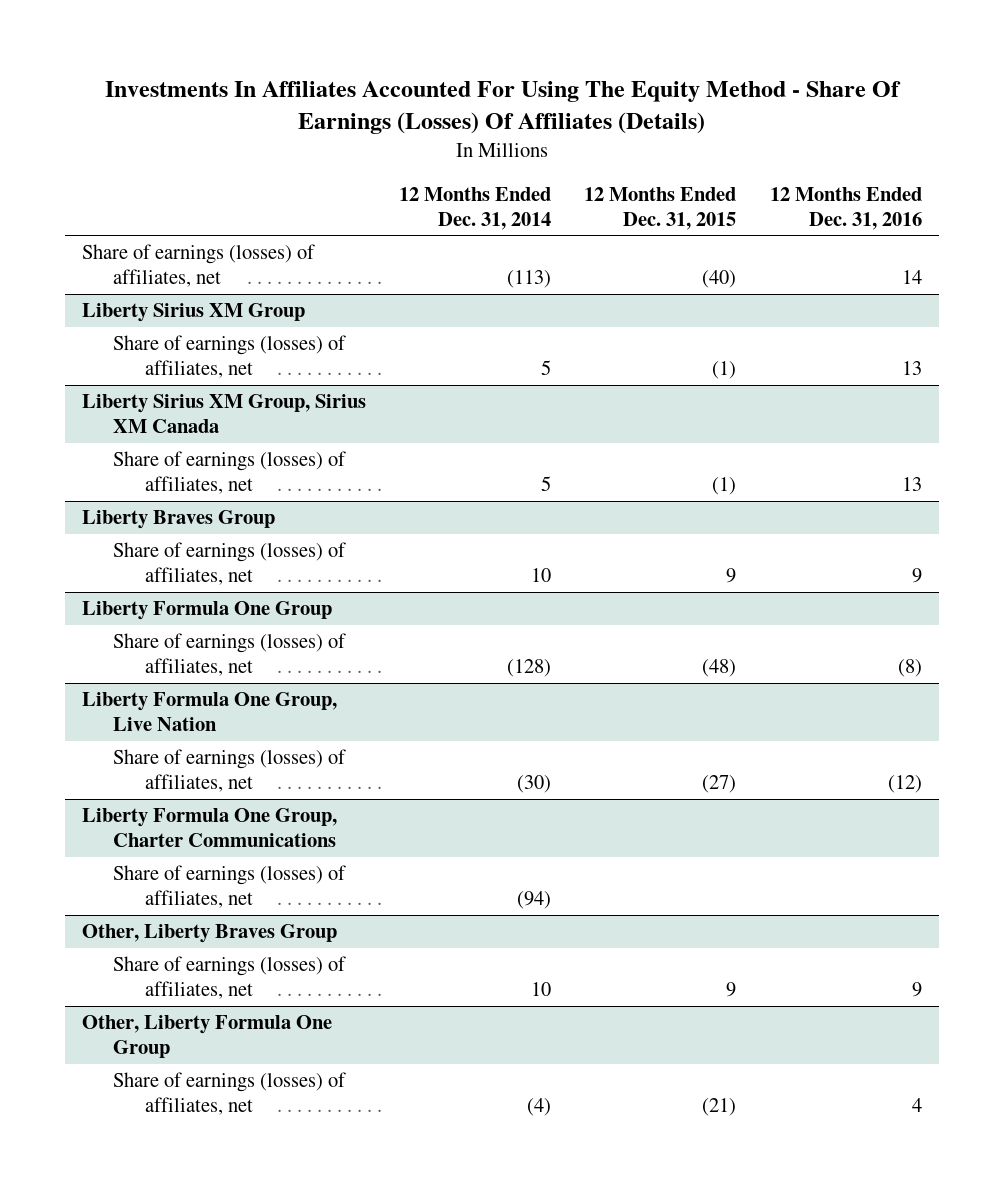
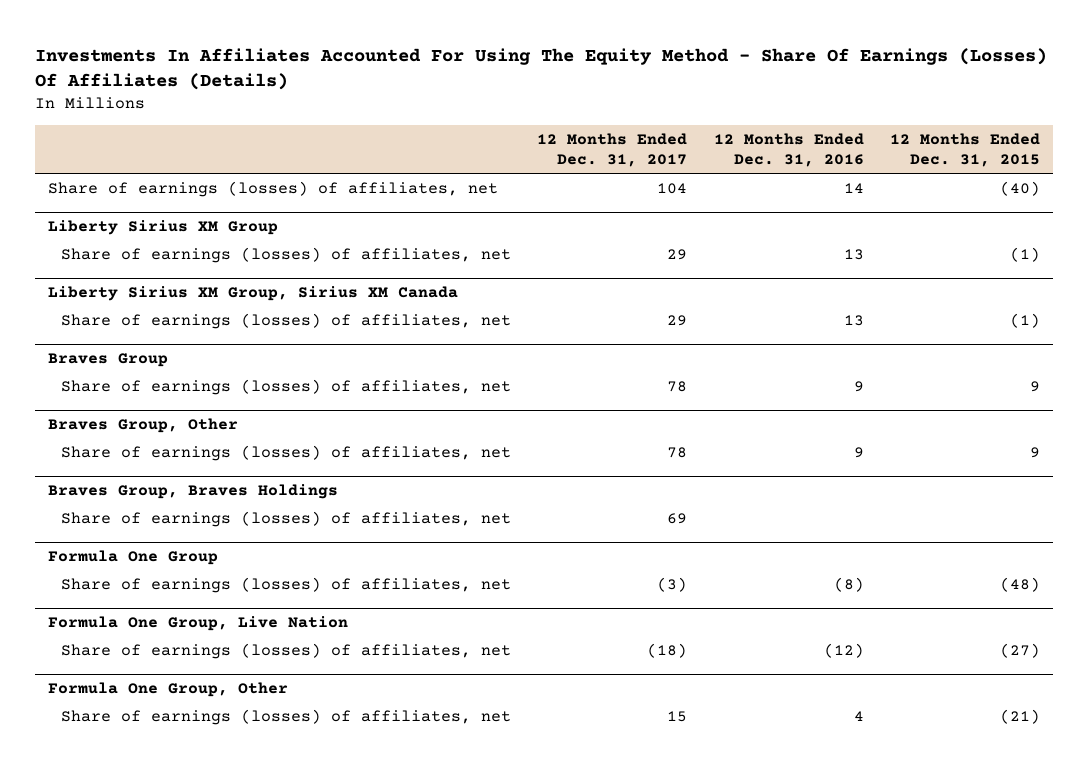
- | 12 Months Ended Dec. 31, 2014 | 12 Months Ended Dec. 31, 2015 | 12 Months Ended Dec. 31, 2016
+ | 12 Months Ended Dec. 31, 2017 | 12 Months Ended Dec. 31, 2016 | 12 Months Ended Dec. 31, 2015
- Liberty Braves Group
+ Braves Group
- Liberty Formula One Group
+ Braves Group, Other
+ Share of earnings (losses) of affiliates, net | 78 | 9 | 9
+ Braves Group, Braves Holdings
+ Share of earnings (losses) of affiliates, net | 69 | |
+ Formula One Group
- Liberty Formula One Group, Live Nation
+ Formula One Group, Live Nation
- Liberty Formula One Group, Charter Communications
- Share of earnings (losses) of affiliates, net | (94) | |
- Other, Liberty Braves Group
- Share of earnings (losses) of affiliates, net | 10 | 9 | 9
- Other, Liberty Formula One Group
+ Formula One Group, Other

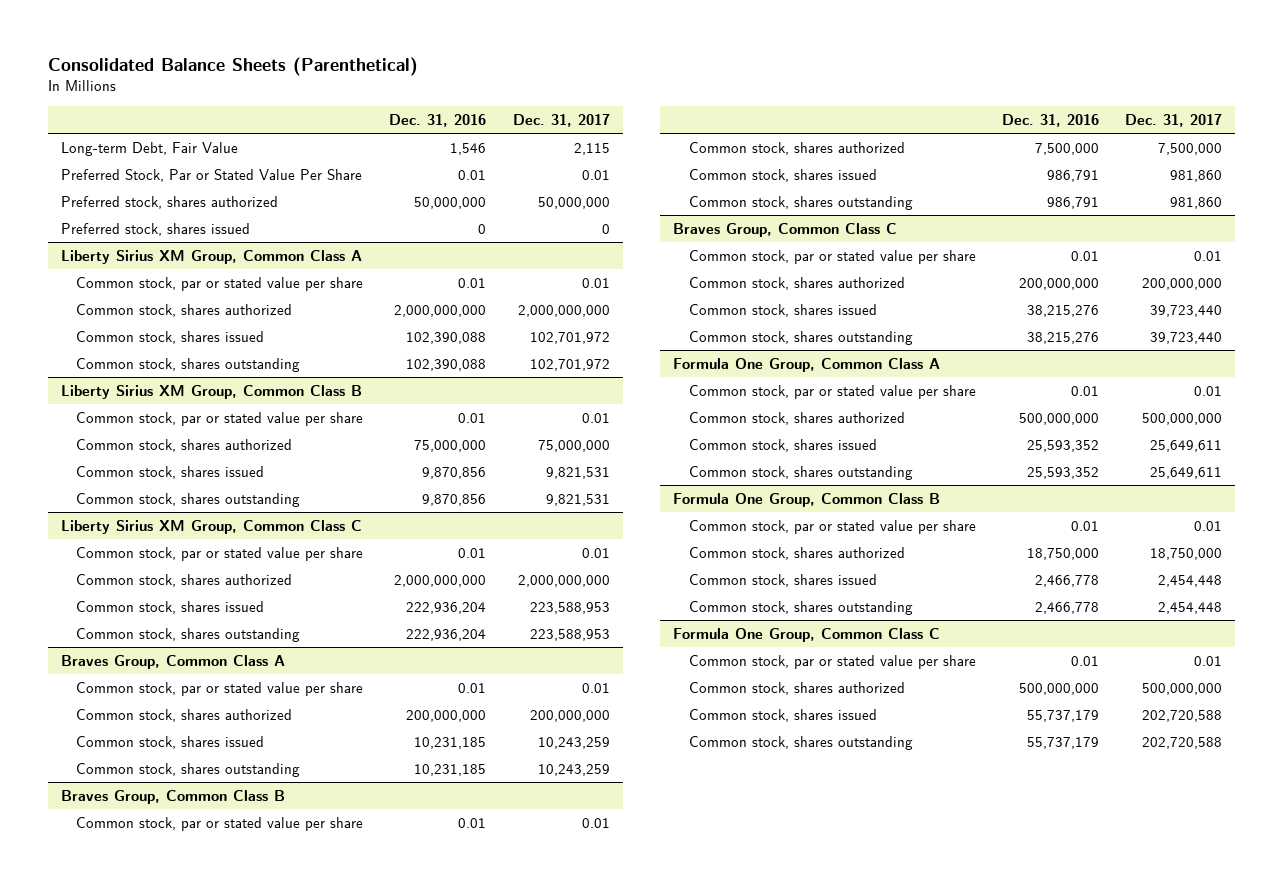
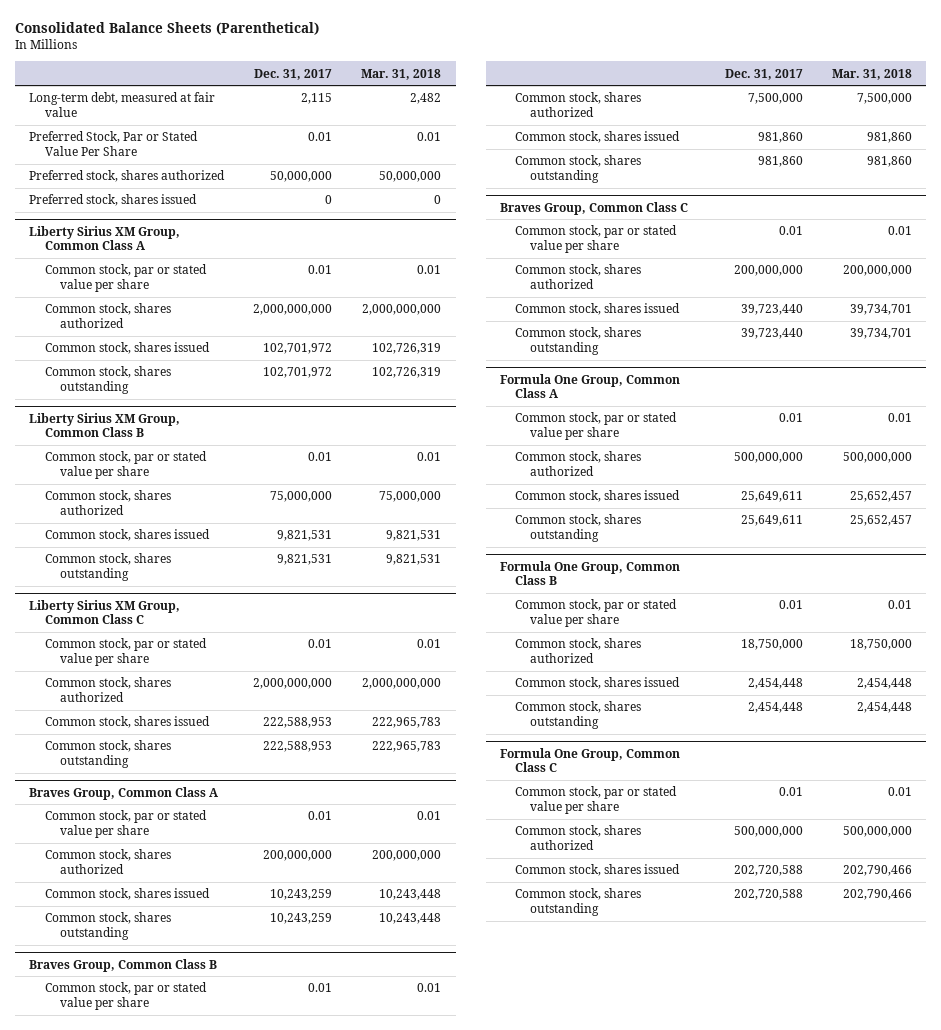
- | Dec. 31, 2016 | Dec. 31, 2017
+ | Dec. 31, 2017 | Mar. 31, 2018
- Long-term Debt, Fair Value | 1,546 | 2,115
+ Long-term debt, measured at fair value | 2,115 | 2,482
@ Liberty Sirius XM Group, Common Class C
- Common stock, shares issued | 222,936,204 | 223,588,953
- Common stock, shares outstanding | 222,936,204 | 223,588,953
+ Common stock, shares issued | 222,588,953 | 222,965,783
+ Common stock, shares outstanding | 222,588,953 | 222,965,783

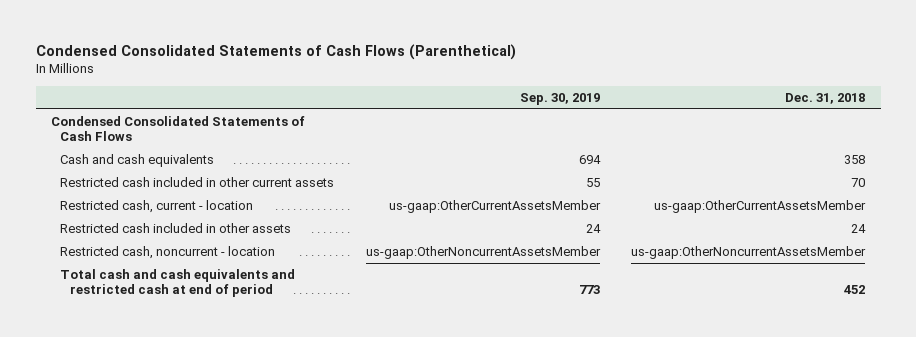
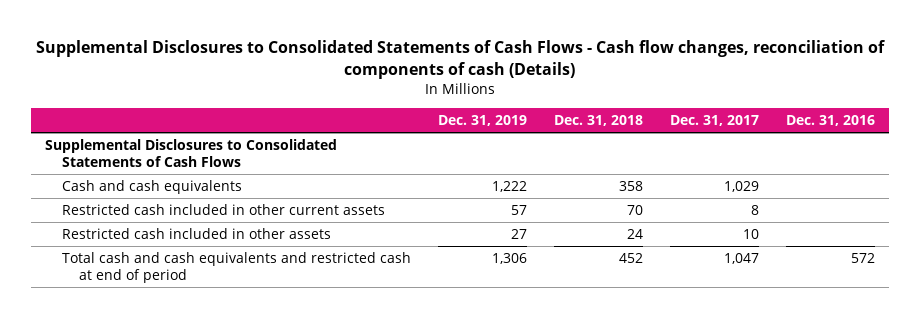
- Condensed Consolidated Statements of Cash Flows (Parenthetical)
+ Supplemental Disclosures to Consolidated Statements of Cash Flows - Cash flow changes, reconciliation of components of cash (Details)
- | Sep. 30, 2019 | Dec. 31, 2018
+ | Dec. 31, 2019 | Dec. 31, 2018 | Dec. 31, 2017 | Dec. 31, 2016
- Condensed Consolidated Statements of Cash Flows
+ Supplemental Disclosures to Consolidated Statements of Cash Flows
- Restricted cash, current - location | us-gaap:OtherCurrentAssetsMember | us-gaap:OtherCurrentAssetsMember
- Restricted cash, noncurrent - location | us-gaap:OtherNoncurrentAssetsMember | us-gaap:OtherNoncurrentAssetsMember

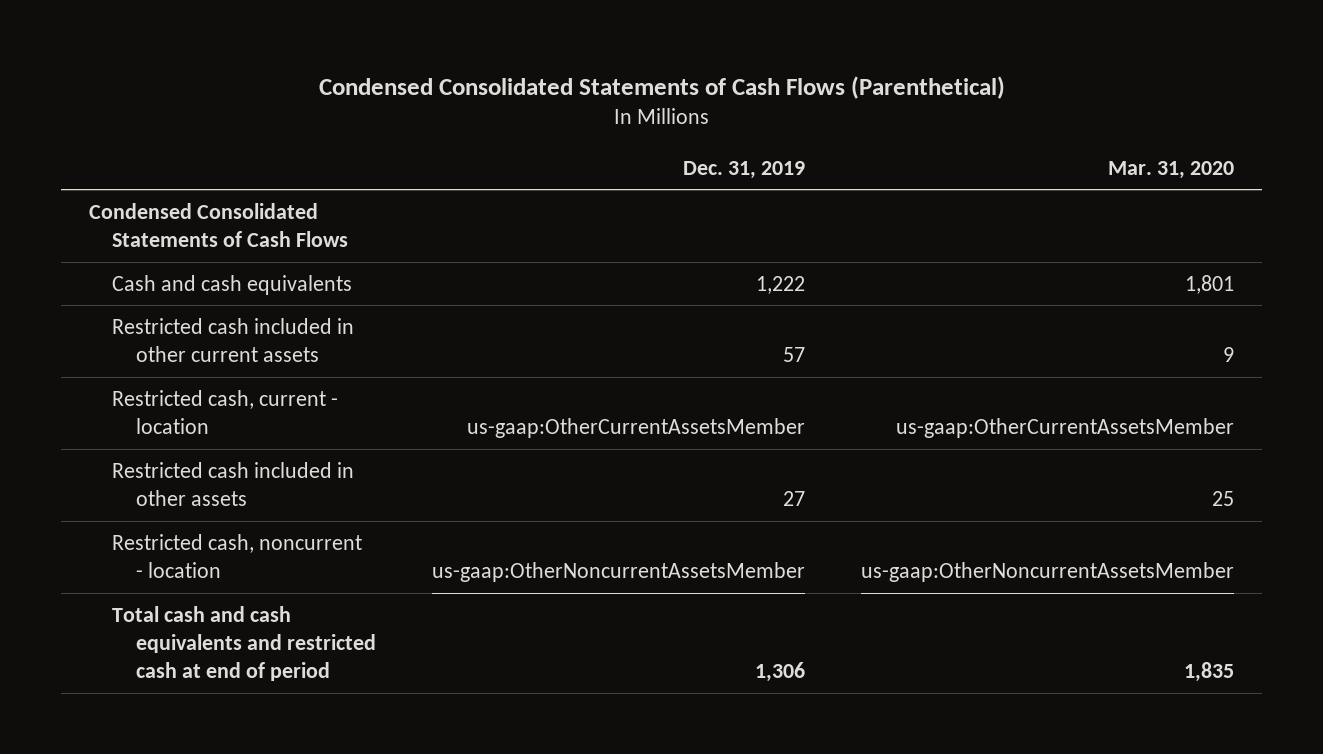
- Supplemental Disclosures to Consolidated Statements of Cash Flows - Cash flow changes, reconciliation of components of cash (Details)
+ Condensed Consolidated Statements of Cash Flows (Parenthetical)
- | Dec. 31, 2019 | Dec. 31, 2018 | Dec. 31, 2017 | Dec. 31, 2016
+ | Dec. 31, 2019 | Mar. 31, 2020
- Supplemental Disclosures to Consolidated Statements of Cash Flows
+ Condensed Consolidated Statements of Cash Flows
+ Restricted cash, current - location | us-gaap:OtherCurrentAssetsMember | us-gaap:OtherCurrentAssetsMember
+ Restricted cash, noncurrent - location | us-gaap:OtherNoncurrentAssetsMember | us-gaap:OtherNoncurrentAssetsMember

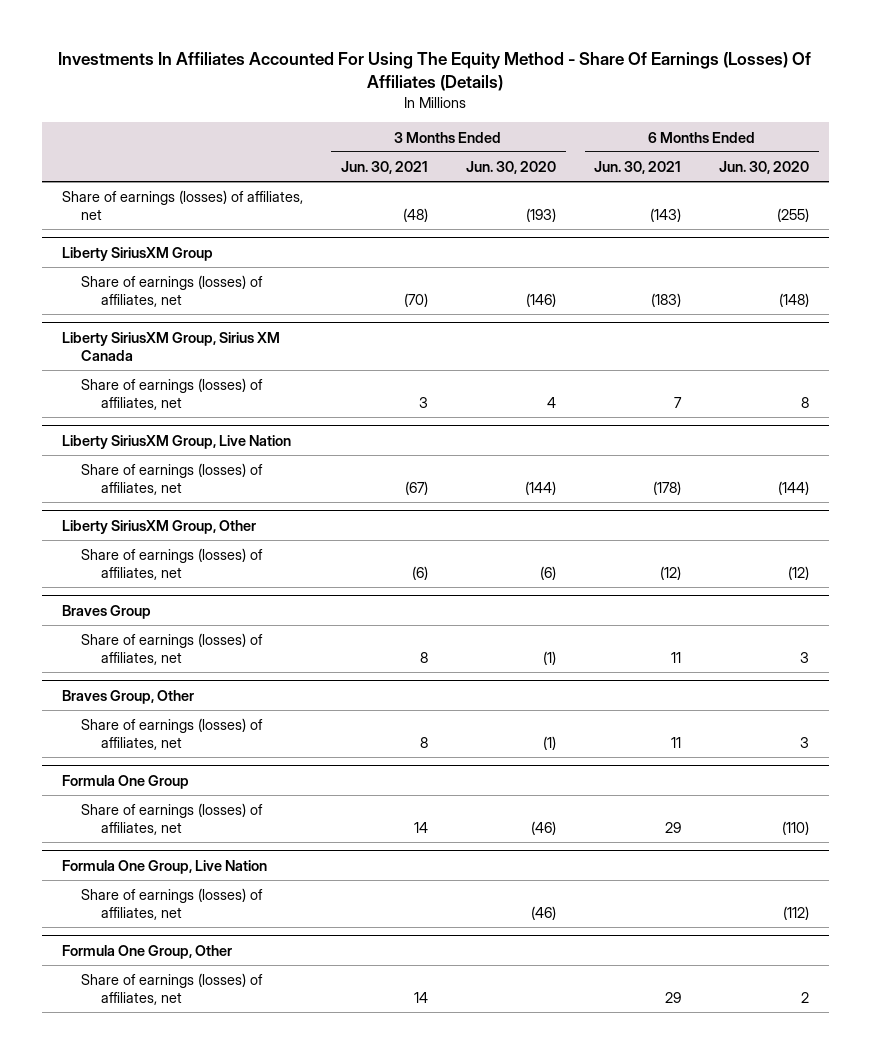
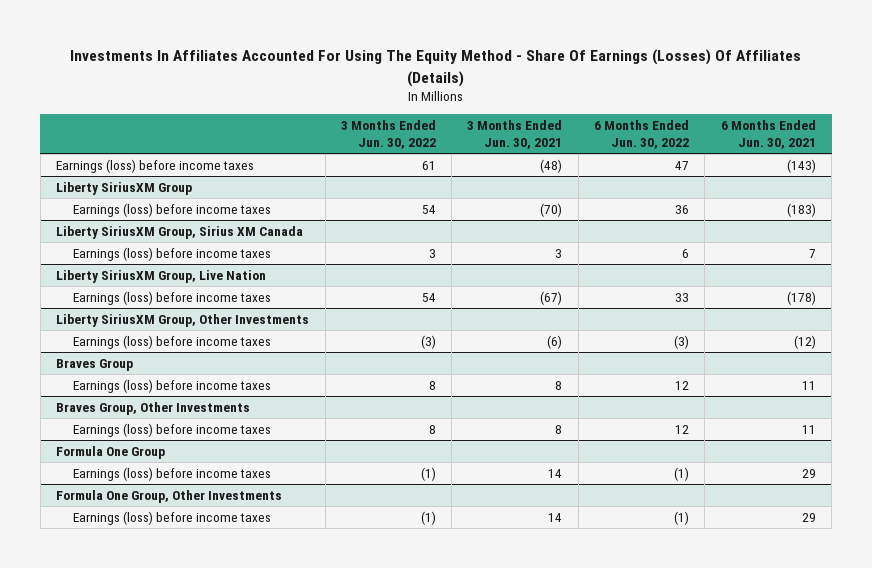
- | 3 Months Ended Jun. 30, 2021 | 3 Months Ended Jun. 30, 2020 | 6 Months Ended Jun. 30, 2021 | 6 Months Ended Jun. 30, 2020
+ | 3 Months Ended Jun. 30, 2022 | 3 Months Ended Jun. 30, 2021 | 6 Months Ended Jun. 30, 2022 | 6 Months Ended Jun. 30, 2021
- Share of earnings (losses) of affiliates, net | (48) | (193) | (143) | (255)
+ Earnings (loss) before income taxes | 61 | (48) | 47 | (143)
@ Liberty SiriusXM Group
- Share of earnings (losses) of affiliates, net | (70) | (146) | (183) | (148)
+ Earnings (loss) before income taxes | 54 | (70) | 36 | (183)
@ Liberty SiriusXM Group, Sirius XM Canada
- Share of earnings (losses) of affiliates, net | 3 | 4 | 7 | 8
+ Earnings (loss) before income taxes | 3 | 3 | 6 | 7
@ Liberty SiriusXM Group, Live Nation
- Share of earnings (losses) of affiliates, net | (67) | (144) | (178) | (144)
- Liberty SiriusXM Group, Other
- Share of earnings (losses) of affiliates, net | (6) | (6) | (12) | (12)
@ Liberty SiriusXM Group, Live Nation
+ Earnings (loss) before income taxes | 54 | (67) | 33 | (178)
+ Liberty SiriusXM Group, Other Investments
+ Earnings (loss) before income taxes | (3) | (6) | (3) | (12)
@ Braves Group
- Share of earnings (losses) of affiliates, net | 8 | (1) | 11 | 3
- Braves Group, Other
- Share of earnings (losses) of affiliates, net | 8 | (1) | 11 | 3
@ Braves Group
+ Earnings (loss) before income taxes | 8 | 8 | 12 | 11
+ Braves Group, Other Investments
+ Earnings (loss) before income taxes | 8 | 8 | 12 | 11
@ Formula One Group
- Share of earnings (losses) of affiliates, net | 14 | (46) | 29 | (110)
- Formula One Group, Live Nation
- Share of earnings (losses) of affiliates, net | | (46) | | (112)
- Formula One Group, Other
- Share of earnings (losses) of affiliates, net | 14 | | 29 | 2
@ Formula One Group
+ Earnings (loss) before income taxes | (1) | 14 | (1) | 29
+ Formula One Group, Other Investments
+ Earnings (loss) before income taxes | (1) | 14 | (1) | 29

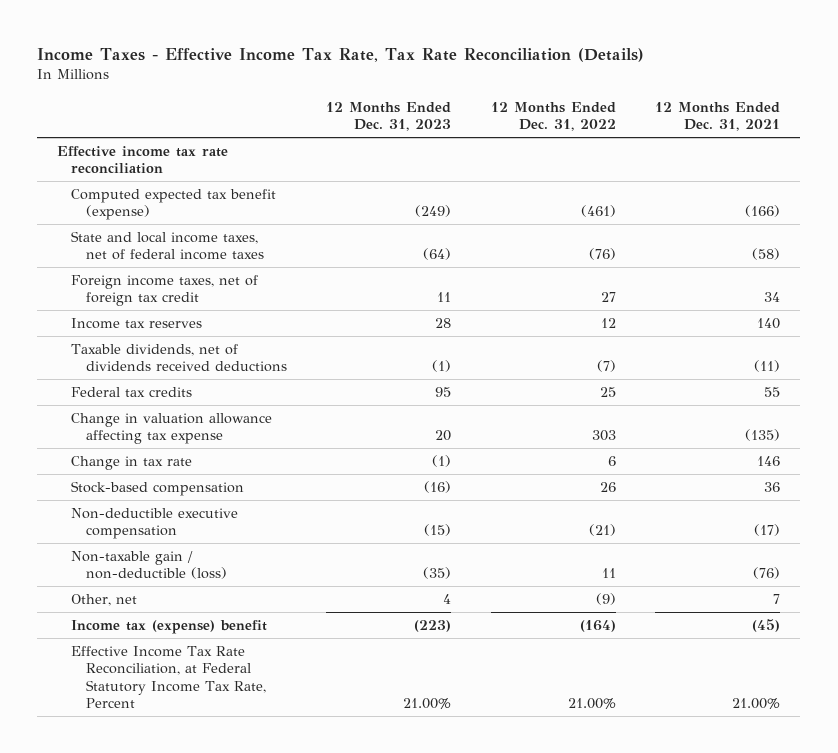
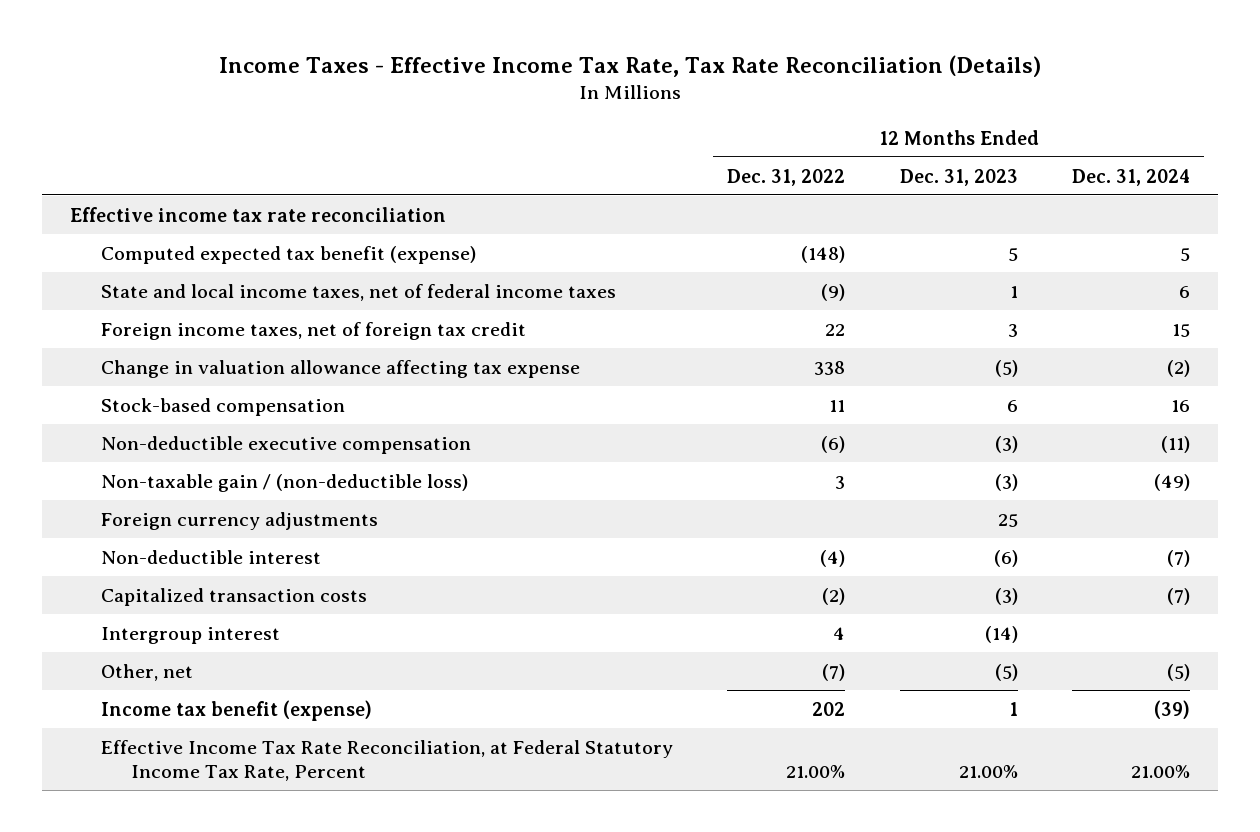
- | 12 Months Ended Dec. 31, 2023 | 12 Months Ended Dec. 31, 2022 | 12 Months Ended Dec. 31, 2021
+ | 12 Months Ended Dec. 31, 2022 | 12 Months Ended Dec. 31, 2023 | 12 Months Ended Dec. 31, 2024
- Computed expected tax benefit (expense) | (249) | (461) | (166)
- State and local income taxes, net of federal income taxes | (64) | (76) | (58)
- Foreign income taxes, net of foreign tax credit | 11 | 27 | 34
- Income tax reserves | 28 | 12 | 140
- Taxable dividends, net of dividends received deductions | (1) | (7) | (11)
- Federal tax credits | 95 | 25 | 55
- Change in valuation allowance affecting tax expense | 20 | 303 | (135)
- Change in tax rate | (1) | 6 | 146
- Stock-based compensation | (16) | 26 | 36
- Non-deductible executive compensation | (15) | (21) | (17)
- Non-taxable gain / non-deductible (loss) | (35) | 11 | (76)
- Other, net | 4 | (9) | 7
- Income tax (expense) benefit | (223) | (164) | (45)
+ Computed expected tax benefit (expense) | (148) | 5 | 5
+ State and local income taxes, net of federal income taxes | (9) | 1 | 6
+ Foreign income taxes, net of foreign tax credit | 22 | 3 | 15
+ Change in valuation allowance affecting tax expense | 338 | (5) | (2)
+ Stock-based compensation | 11 | 6 | 16
+ Non-deductible executive compensation | (6) | (3) | (11)
+ Non-taxable gain / (non-deductible loss) | 3 | (3) | (49)
+ Foreign currency adjustments | | 25 |
+ Non-deductible interest | (4) | (6) | (7)
+ Capitalized transaction costs | (2) | (3) | (7)
+ Intergroup interest | 4 | (14) |
+ Other, net | (7) | (5) | (5)
+ Income tax benefit (expense) | 202 | 1 | (39)

